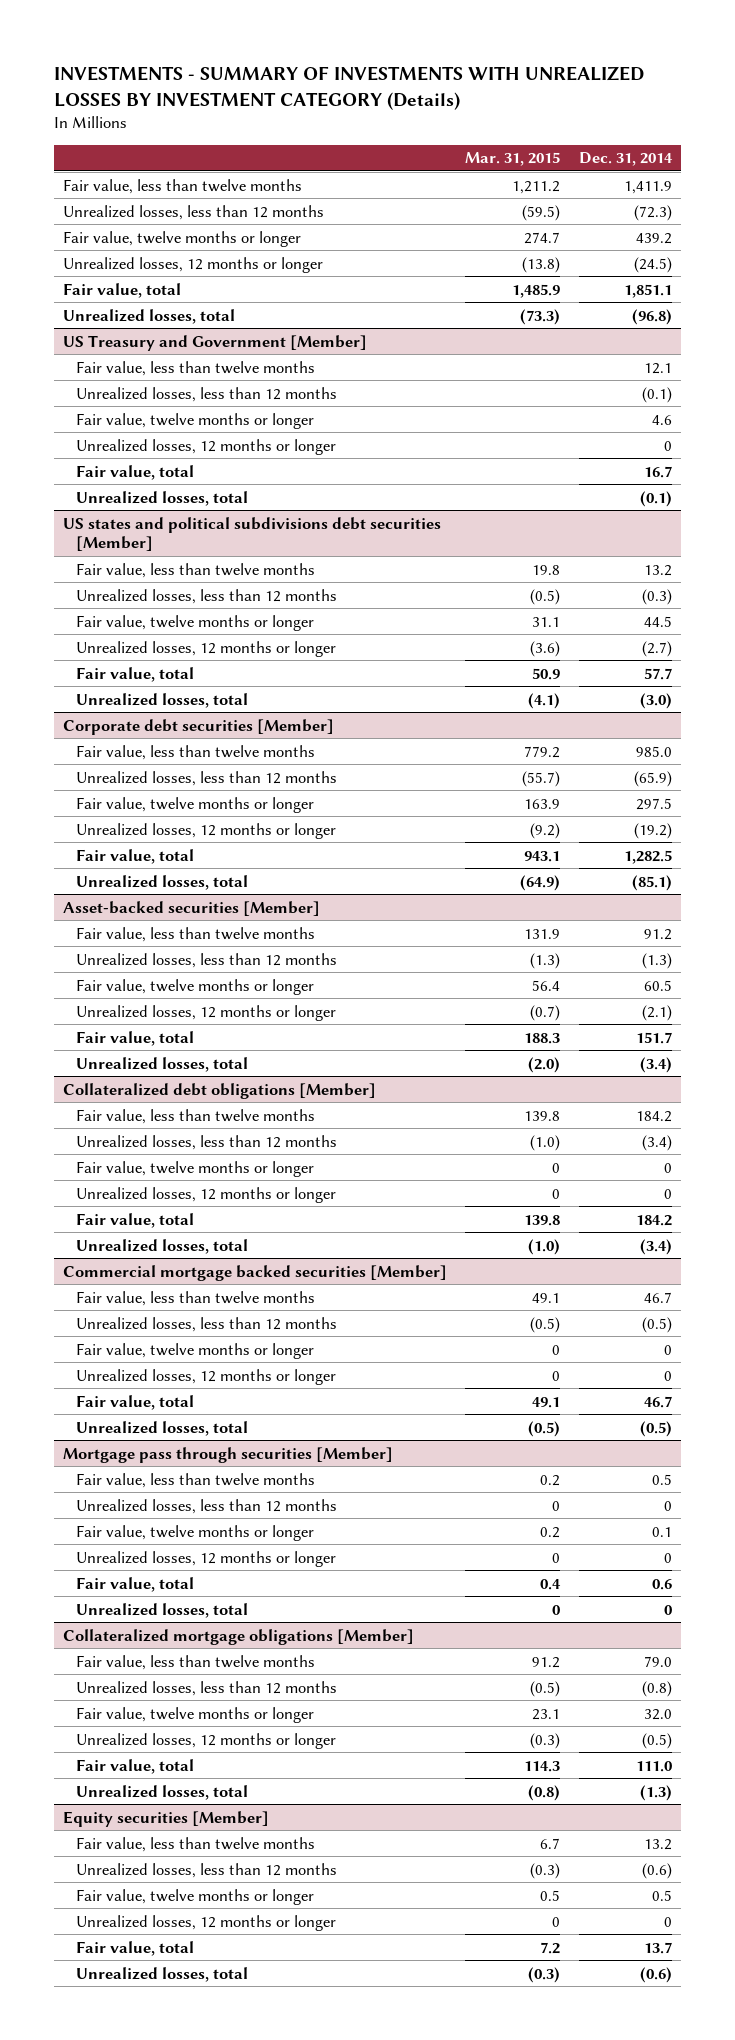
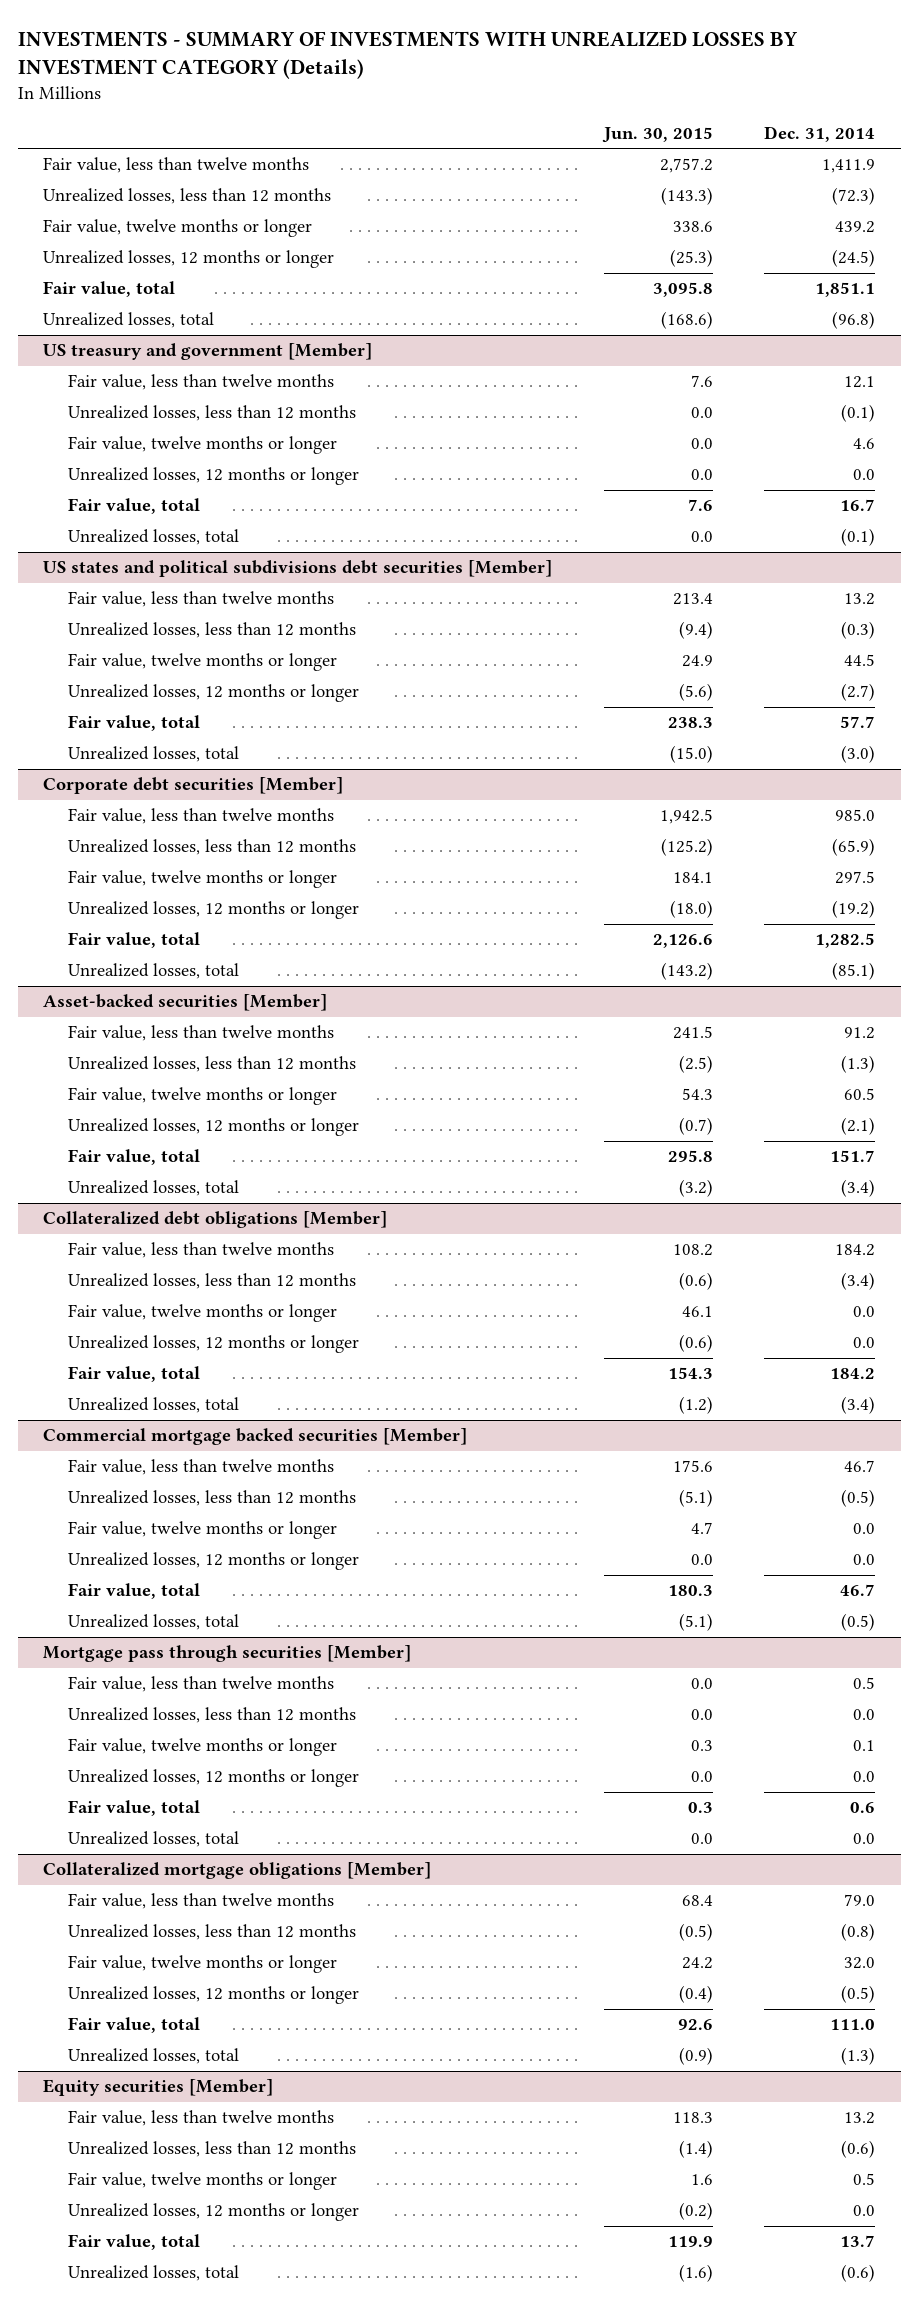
- | Mar. 31, 2015 | Dec. 31, 2014
+ | Jun. 30, 2015 | Dec. 31, 2014
- US Treasury and Government [Member]
+ US treasury and government [Member]
- Unrealized losses, 12 months or longer | | 0
+ Unrealized losses, 12 months or longer | 0.0 | 0.0
@ Collateralized debt obligations [Member]
- Fair value, twelve months or longer | 0 | 0
- Unrealized losses, 12 months or longer | 0 | 0
+ Fair value, twelve months or longer | 46.1 | 0.0
+ Unrealized losses, 12 months or longer | (0.6) | 0.0
@ Commercial mortgage backed securities [Member]
- Fair value, twelve months or longer | 0 | 0
- Unrealized losses, 12 months or longer | 0 | 0
+ Fair value, twelve months or longer | 4.7 | 0.0
+ Unrealized losses, 12 months or longer | 0.0 | 0.0
@ Mortgage pass through securities [Member]
- Unrealized losses, less than 12 months | 0 | 0
+ Unrealized losses, less than 12 months | 0.0 | 0.0
- Unrealized losses, 12 months or longer | 0 | 0
+ Unrealized losses, 12 months or longer | 0.0 | 0.0
- Unrealized losses, total | 0 | 0
+ Unrealized losses, total | 0.0 | 0.0
@ Equity securities [Member]
- Unrealized losses, 12 months or longer | 0 | 0
+ Unrealized losses, 12 months or longer | (0.2) | 0.0

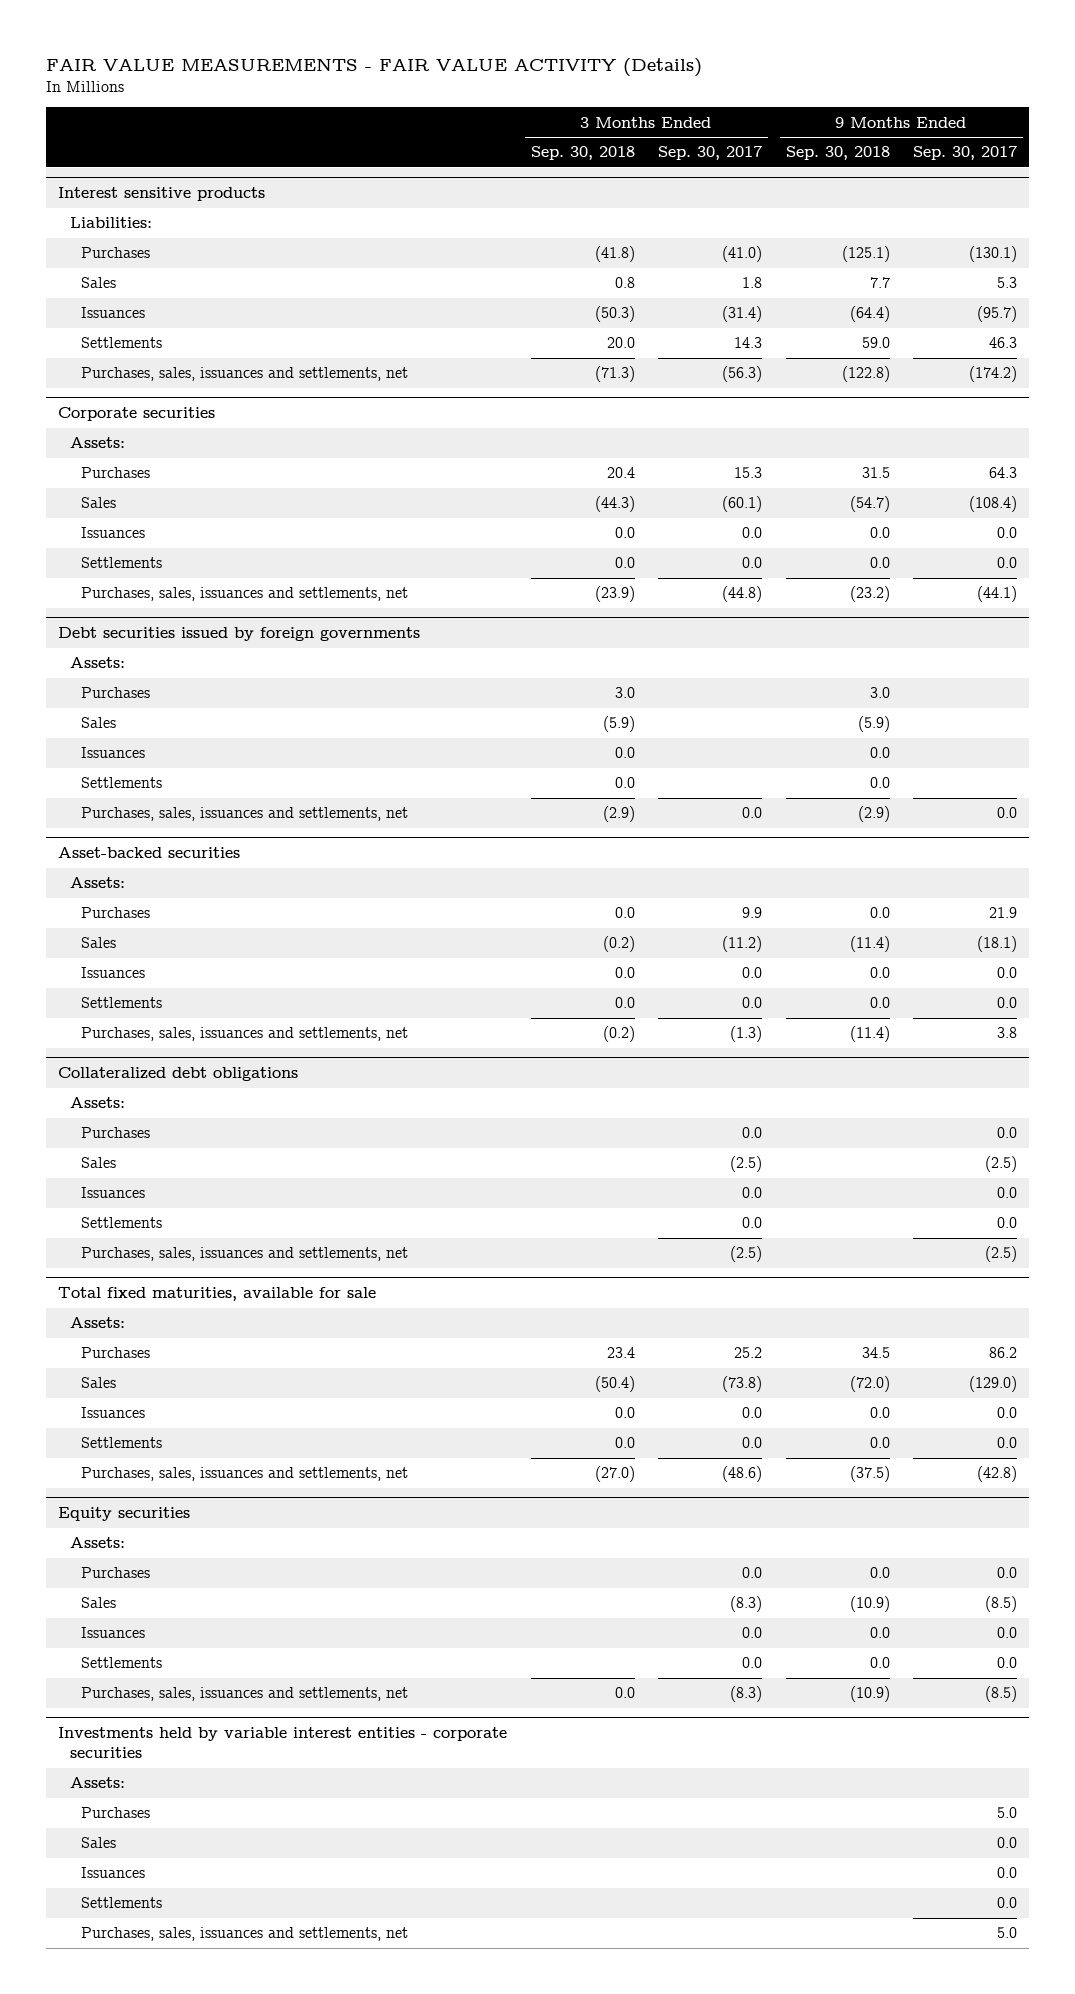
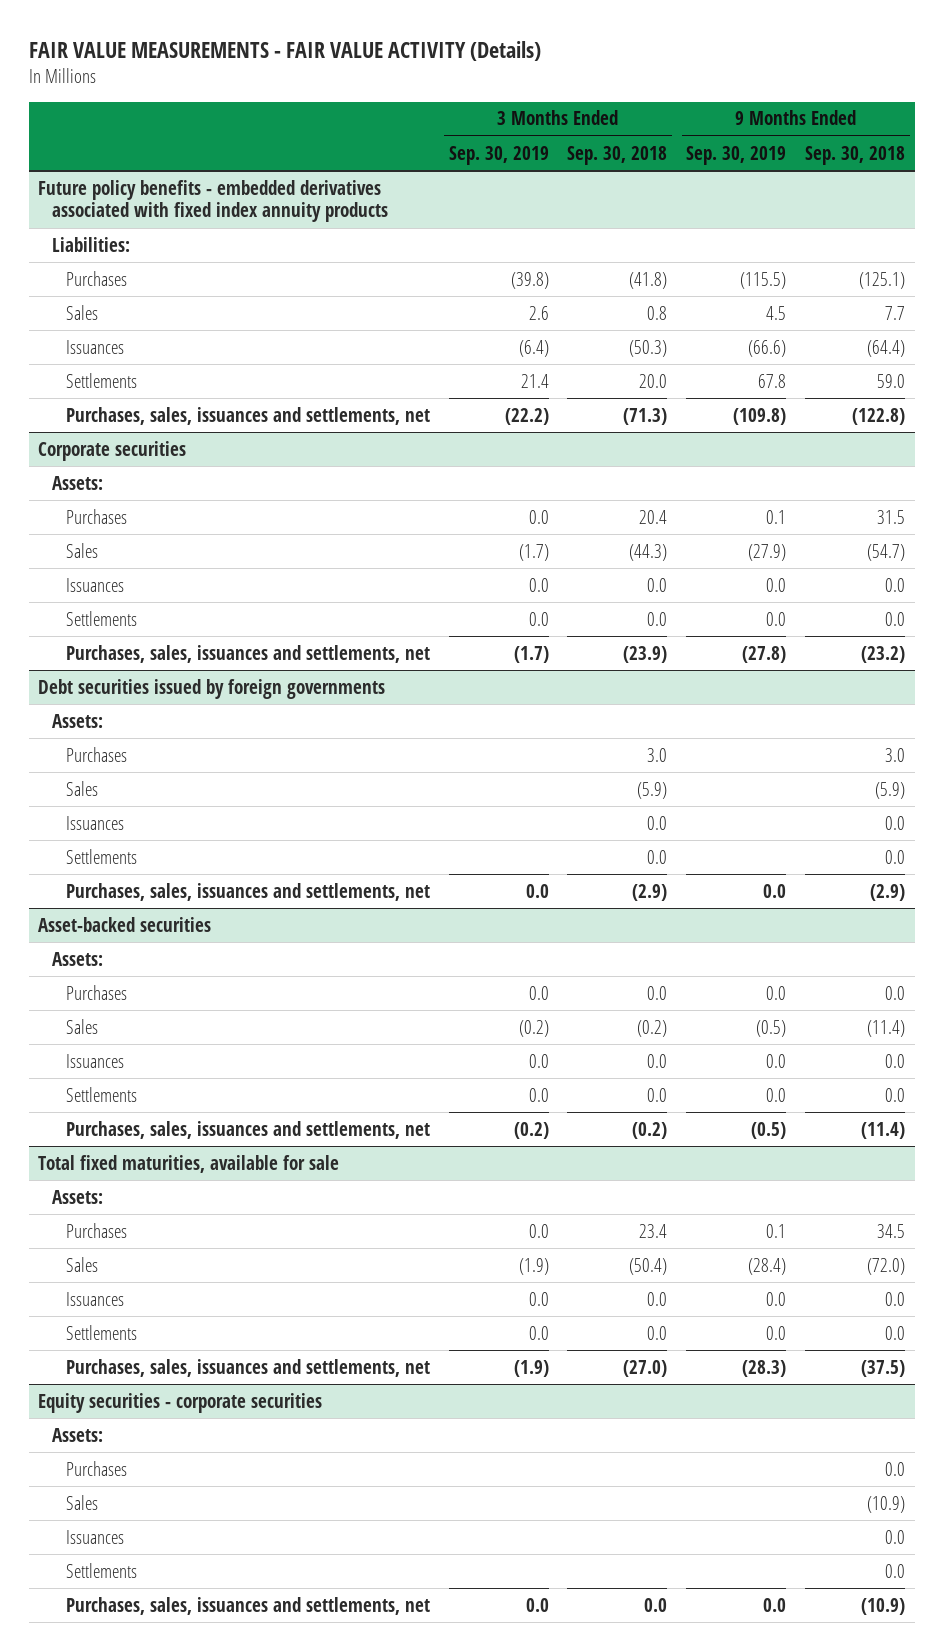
- | 3 Months Ended Sep. 30, 2018 | 3 Months Ended Sep. 30, 2017 | 9 Months Ended Sep. 30, 2018 | 9 Months Ended Sep. 30, 2017
+ | 3 Months Ended Sep. 30, 2019 | 3 Months Ended Sep. 30, 2018 | 9 Months Ended Sep. 30, 2019 | 9 Months Ended Sep. 30, 2018
- Interest sensitive products
+ Future policy benefits - embedded derivatives associated with fixed index annuity products
- Collateralized debt obligations
- Assets:
- Purchases | | 0.0 | | 0.0
- Sales | | (2.5) | | (2.5)
- Issuances | | 0.0 | | 0.0
- Settlements | | 0.0 | | 0.0
- Purchases, sales, issuances and settlements, net | | (2.5) | | (2.5)
- Equity securities
+ Equity securities - corporate securities
- Investments held by variable interest entities - corporate securities
- Assets:
- Purchases | | | | 5.0
- Sales | | | | 0.0
- Issuances | | | | 0.0
- Settlements | | | | 0.0
- Purchases, sales, issuances and settlements, net | | | | 5.0

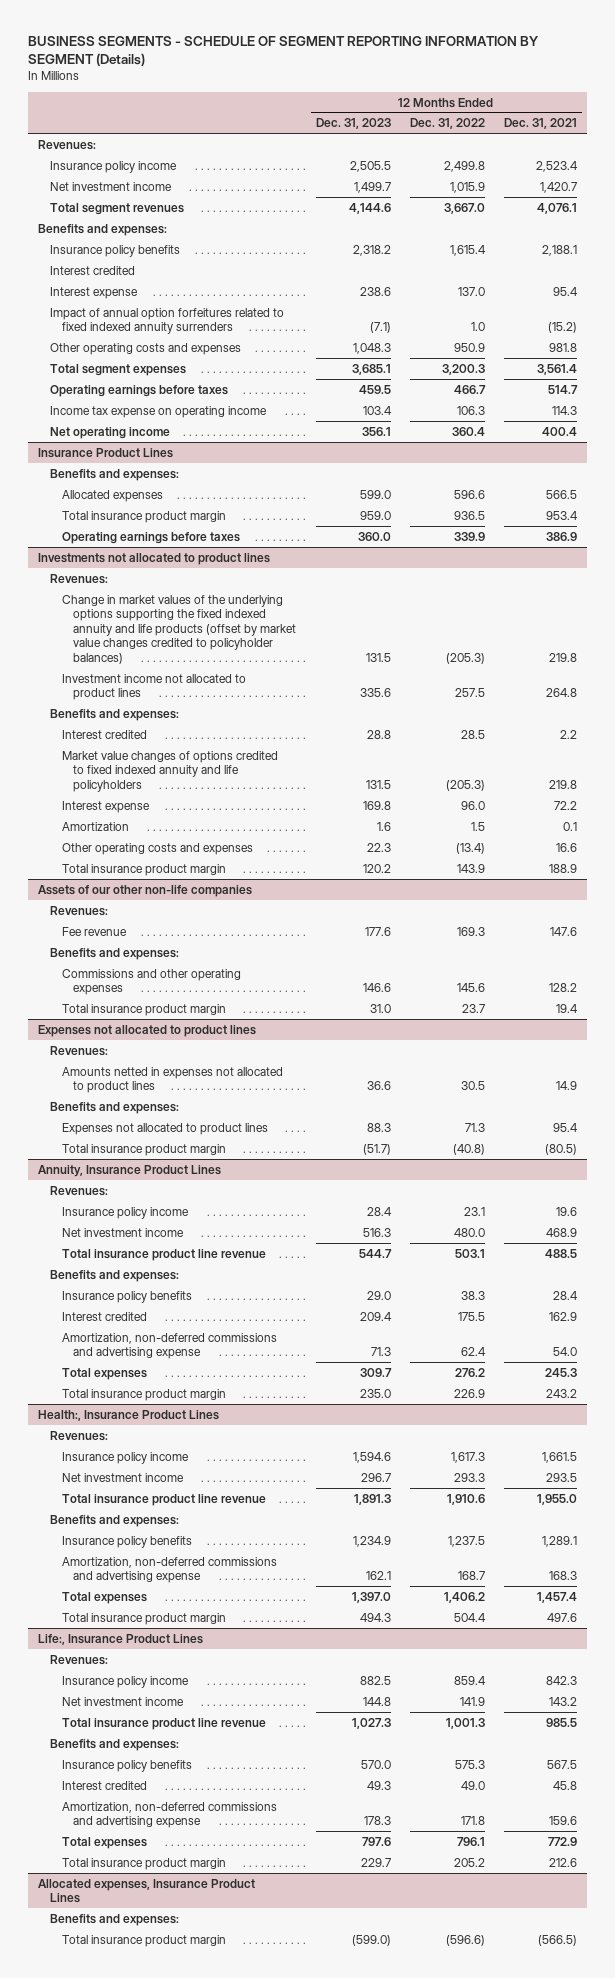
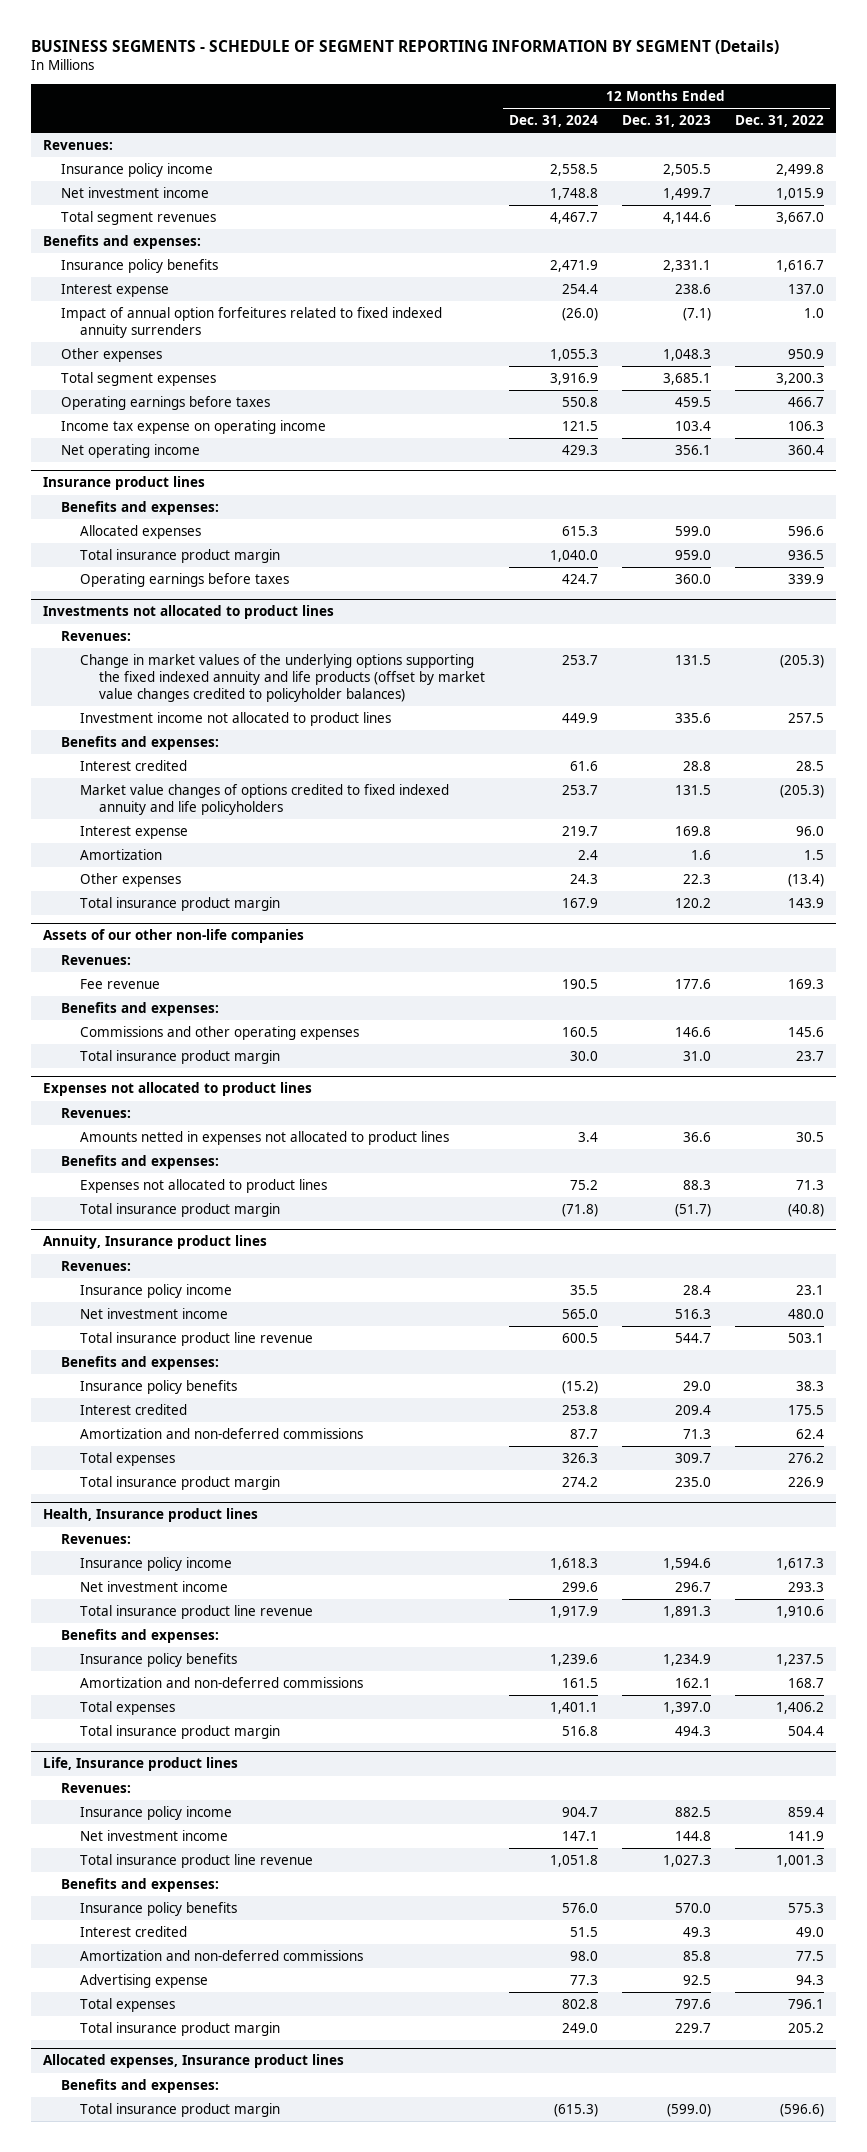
- | 12 Months Ended Dec. 31, 2023 | 12 Months Ended Dec. 31, 2022 | 12 Months Ended Dec. 31, 2021
+ | 12 Months Ended Dec. 31, 2024 | 12 Months Ended Dec. 31, 2023 | 12 Months Ended Dec. 31, 2022
- Insurance policy benefits | 2,318.2 | 1,615.4 | 2,188.1
- Interest credited
+ Insurance policy benefits | 2,471.9 | 2,331.1 | 1,616.7
- Other operating costs and expenses | 1,048.3 | 950.9 | 981.8
+ Other expenses | 1,055.3 | 1,048.3 | 950.9
- Insurance Product Lines
+ Insurance product lines
@ Investments not allocated to product lines
- Other operating costs and expenses | 22.3 | (13.4) | 16.6
+ Other expenses | 24.3 | 22.3 | (13.4)
- Annuity, Insurance Product Lines
+ Annuity, Insurance product lines
- Amortization, non-deferred commissions and advertising expense | 71.3 | 62.4 | 54.0
+ Amortization and non-deferred commissions | 87.7 | 71.3 | 62.4
- Health:, Insurance Product Lines
+ Health, Insurance product lines
- Amortization, non-deferred commissions and advertising expense | 162.1 | 168.7 | 168.3
+ Amortization and non-deferred commissions | 161.5 | 162.1 | 168.7
- Life:, Insurance Product Lines
+ Life, Insurance product lines
- Amortization, non-deferred commissions and advertising expense | 178.3 | 171.8 | 159.6
+ Amortization and non-deferred commissions | 98.0 | 85.8 | 77.5
+ Advertising expense | 77.3 | 92.5 | 94.3
- Allocated expenses, Insurance Product Lines
+ Allocated expenses, Insurance product lines

